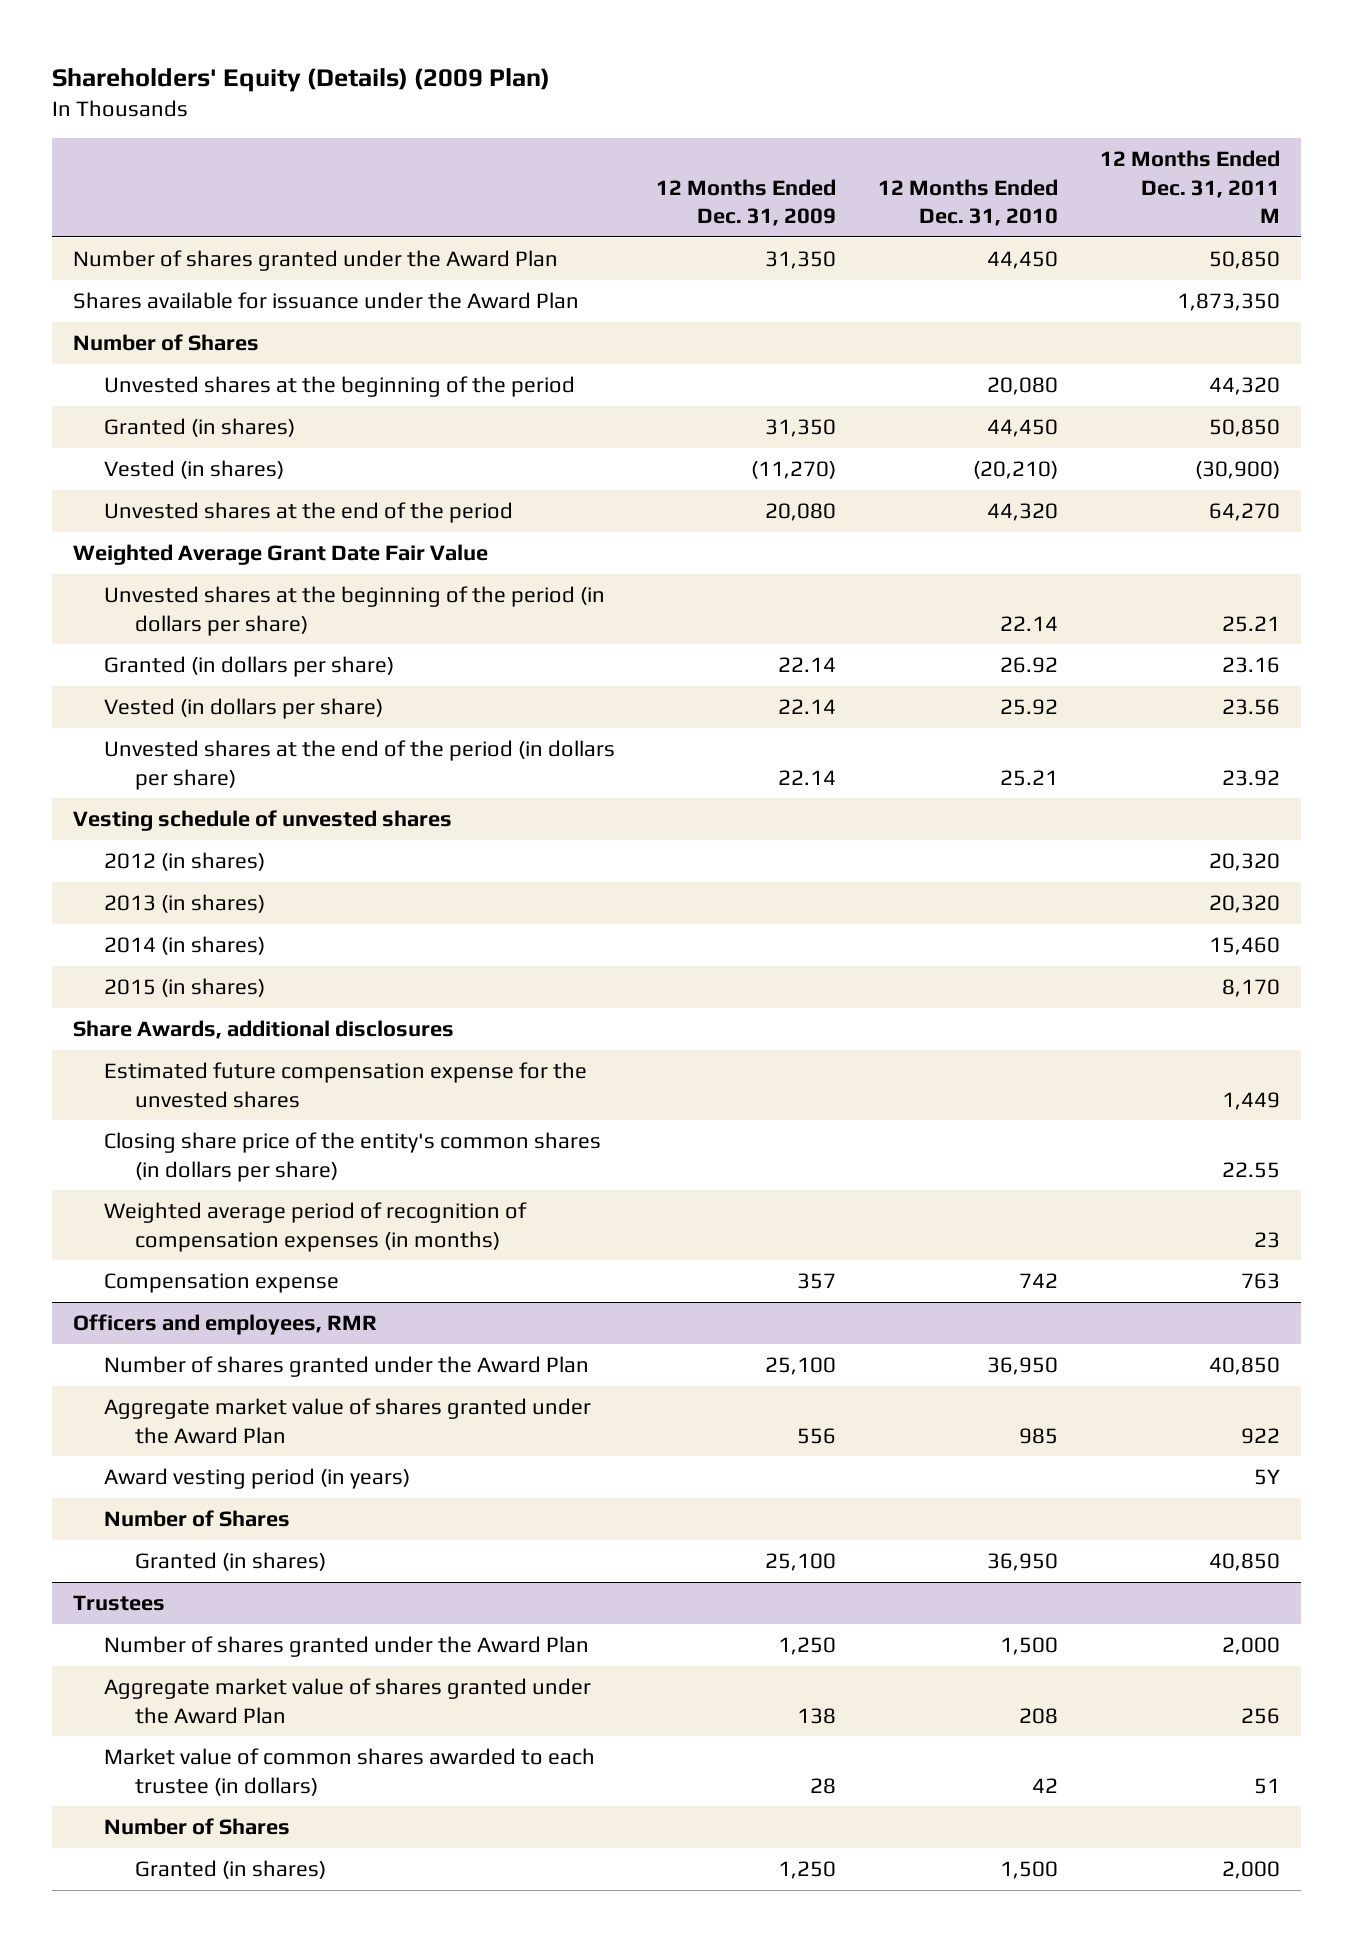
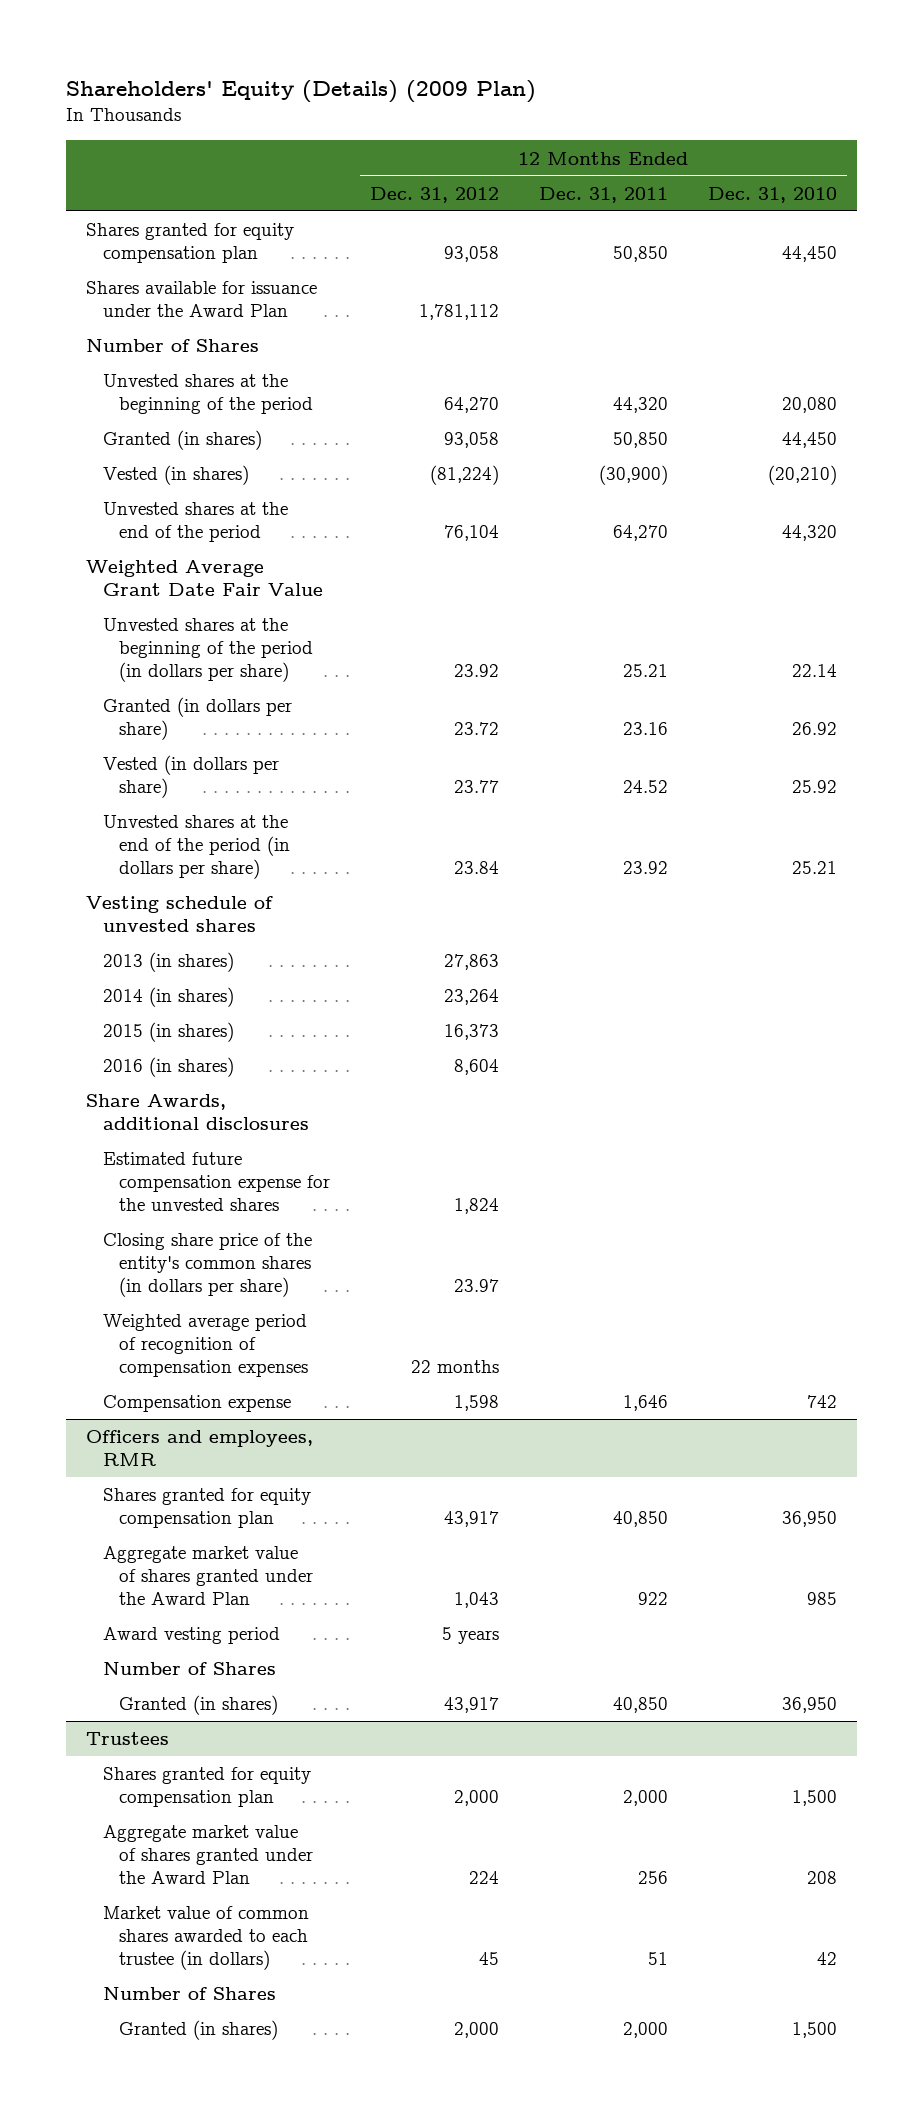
- | 12 Months Ended Dec. 31, 2009 | 12 Months Ended Dec. 31, 2010 | 12 Months Ended Dec. 31, 2011 M
+ | 12 Months Ended Dec. 31, 2012 | 12 Months Ended Dec. 31, 2011 | 12 Months Ended Dec. 31, 2010
- Number of shares granted under the Award Plan | 31,350 | 44,450 | 50,850
+ Shares granted for equity compensation plan | 93,058 | 50,850 | 44,450
- 2012 (in shares) | | | 20,320
+ 2016 (in shares) | 8,604 | |
- Weighted average period of recognition of compensation expenses (in months) | | | 23
+ Weighted average period of recognition of compensation expenses | 22 months | |
@ Officers and employees, RMR
- Number of shares granted under the Award Plan | 25,100 | 36,950 | 40,850
+ Shares granted for equity compensation plan | 43,917 | 40,850 | 36,950
- Award vesting period (in years) | | | 5Y
+ Award vesting period | 5 years | |
@ Trustees
- Number of shares granted under the Award Plan | 1,250 | 1,500 | 2,000
+ Shares granted for equity compensation plan | 2,000 | 2,000 | 1,500

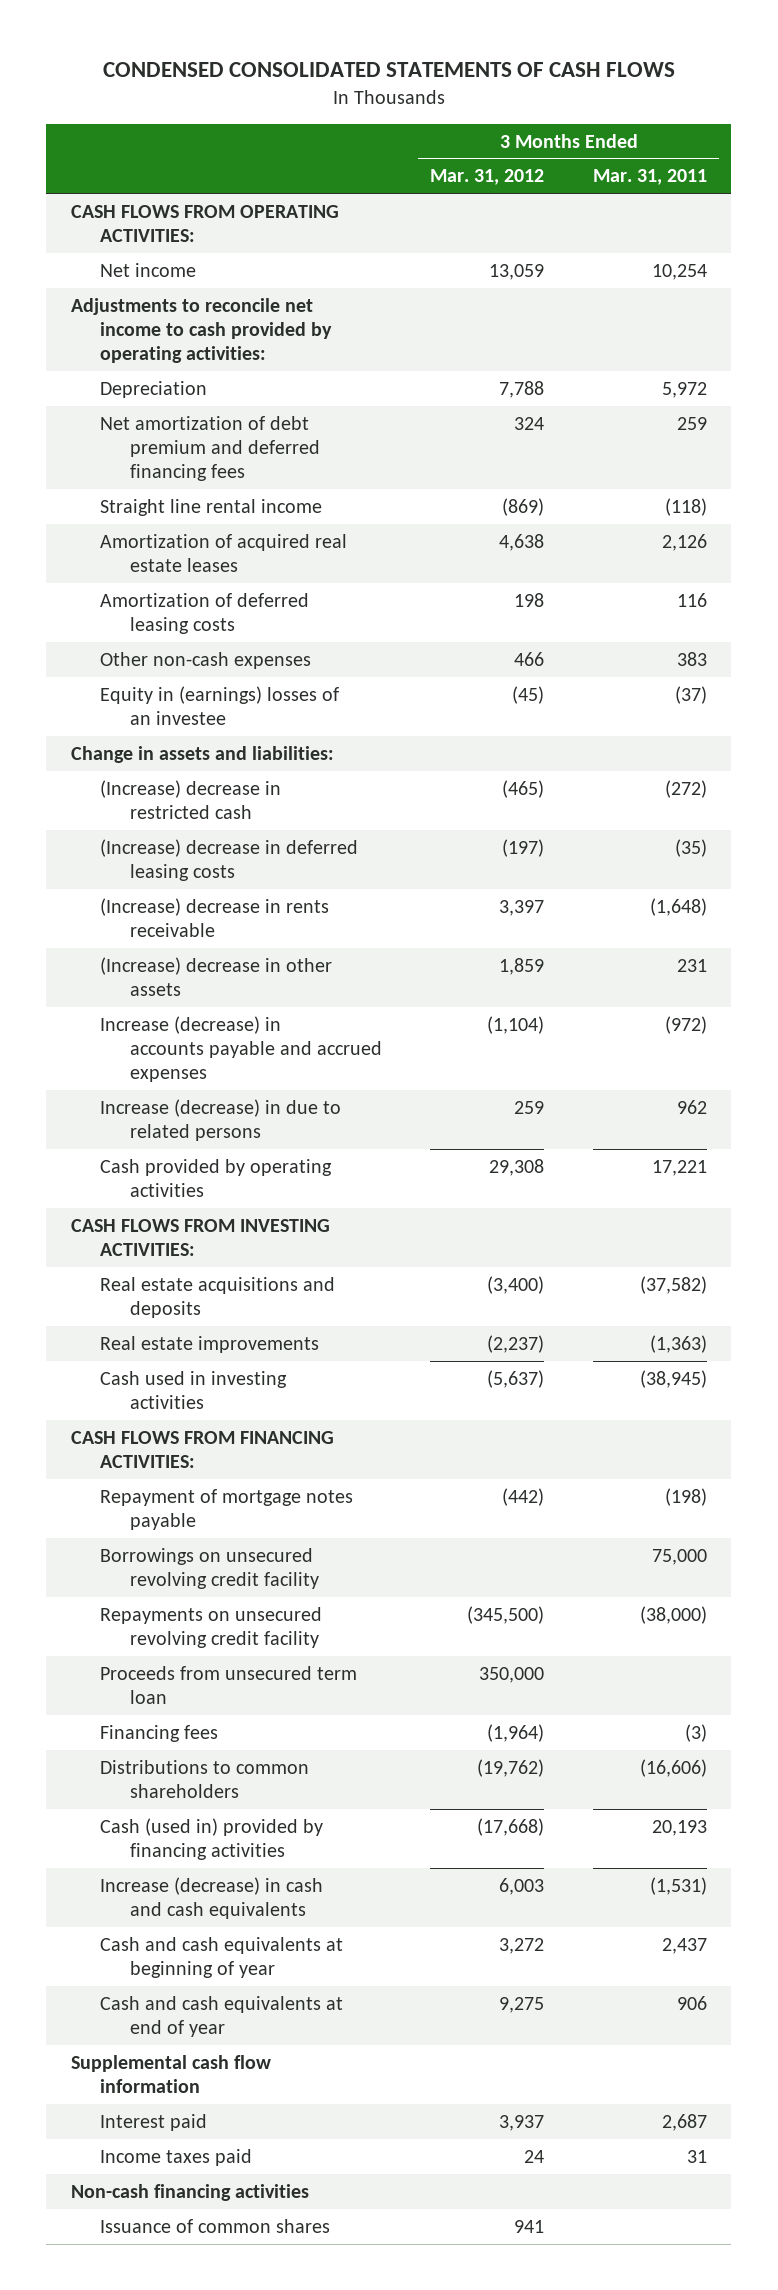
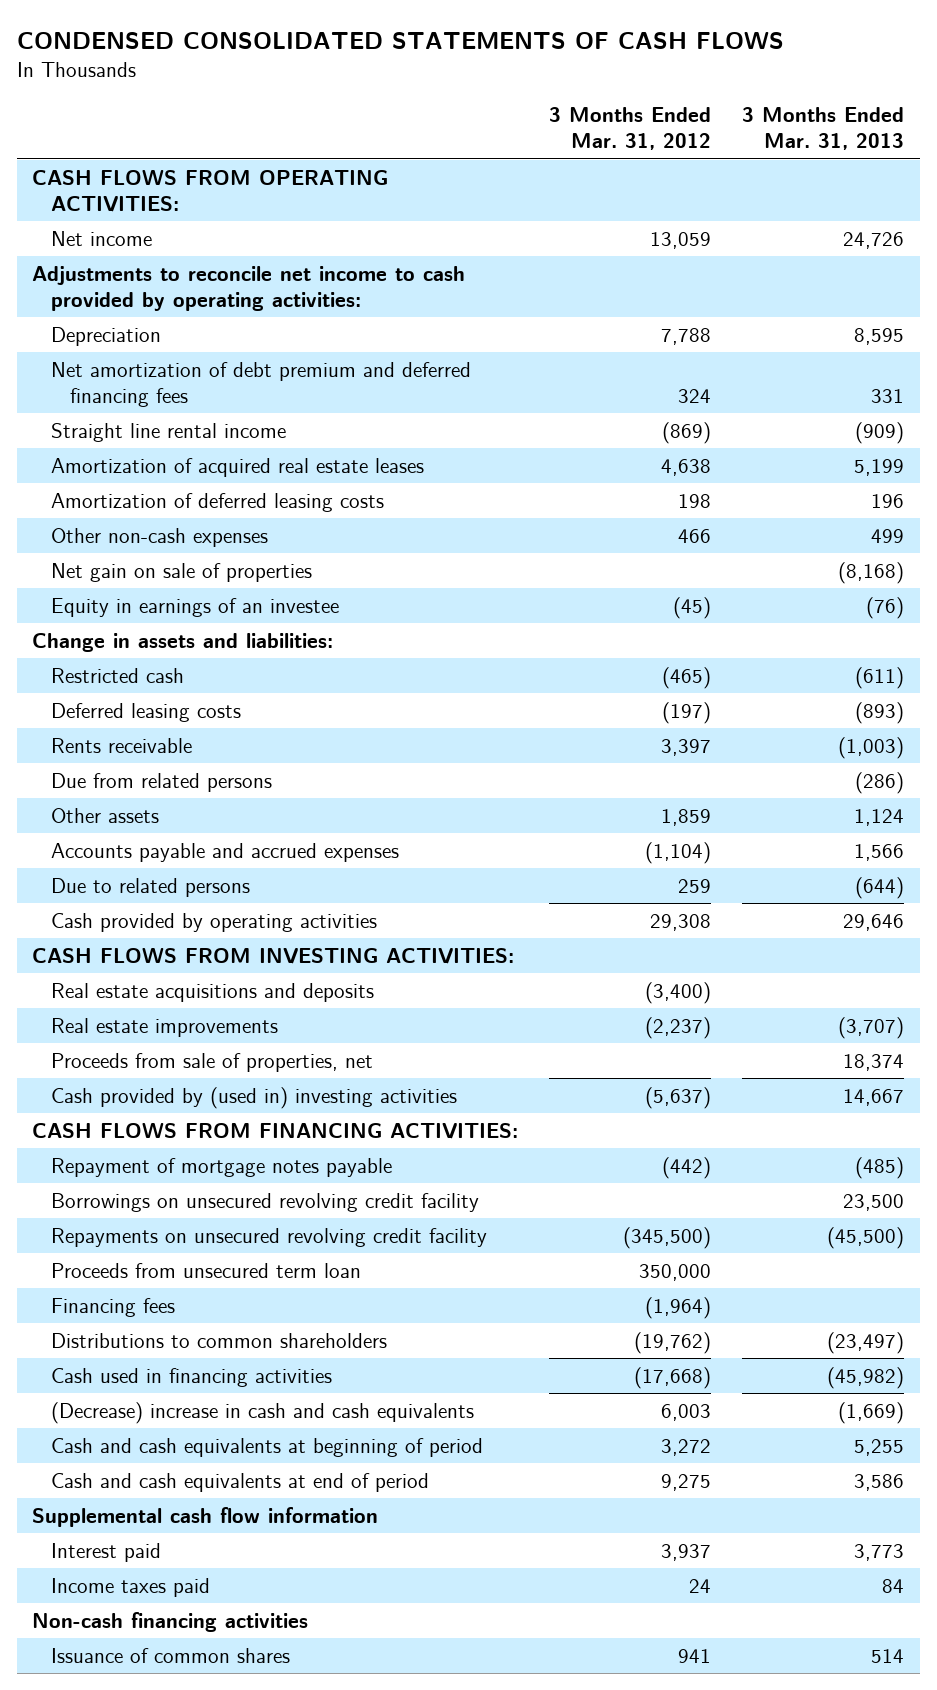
- | 3 Months Ended Mar. 31, 2012 | 3 Months Ended Mar. 31, 2011
+ | 3 Months Ended Mar. 31, 2012 | 3 Months Ended Mar. 31, 2013
- Equity in (earnings) losses of an investee | (45) | (37)
+ Net gain on sale of properties | | (8,168)
+ Equity in earnings of an investee | (45) | (76)
- (Increase) decrease in restricted cash | (465) | (272)
- (Increase) decrease in deferred leasing costs | (197) | (35)
- (Increase) decrease in rents receivable | 3,397 | (1,648)
- (Increase) decrease in other assets | 1,859 | 231
- Increase (decrease) in accounts payable and accrued expenses | (1,104) | (972)
- Increase (decrease) in due to related persons | 259 | 962
+ Restricted cash | (465) | (611)
+ Deferred leasing costs | (197) | (893)
+ Rents receivable | 3,397 | (1,003)
+ Due from related persons | | (286)
+ Other assets | 1,859 | 1,124
+ Accounts payable and accrued expenses | (1,104) | 1,566
+ Due to related persons | 259 | (644)
- Cash used in investing activities | (5,637) | (38,945)
+ Proceeds from sale of properties, net | | 18,374
+ Cash provided by (used in) investing activities | (5,637) | 14,667
- Cash (used in) provided by financing activities | (17,668) | 20,193
- Increase (decrease) in cash and cash equivalents | 6,003 | (1,531)
- Cash and cash equivalents at beginning of year | 3,272 | 2,437
- Cash and cash equivalents at end of year | 9,275 | 906
+ Cash used in financing activities | (17,668) | (45,982)
+ (Decrease) increase in cash and cash equivalents | 6,003 | (1,669)
+ Cash and cash equivalents at beginning of period | 3,272 | 5,255
+ Cash and cash equivalents at end of period | 9,275 | 3,586

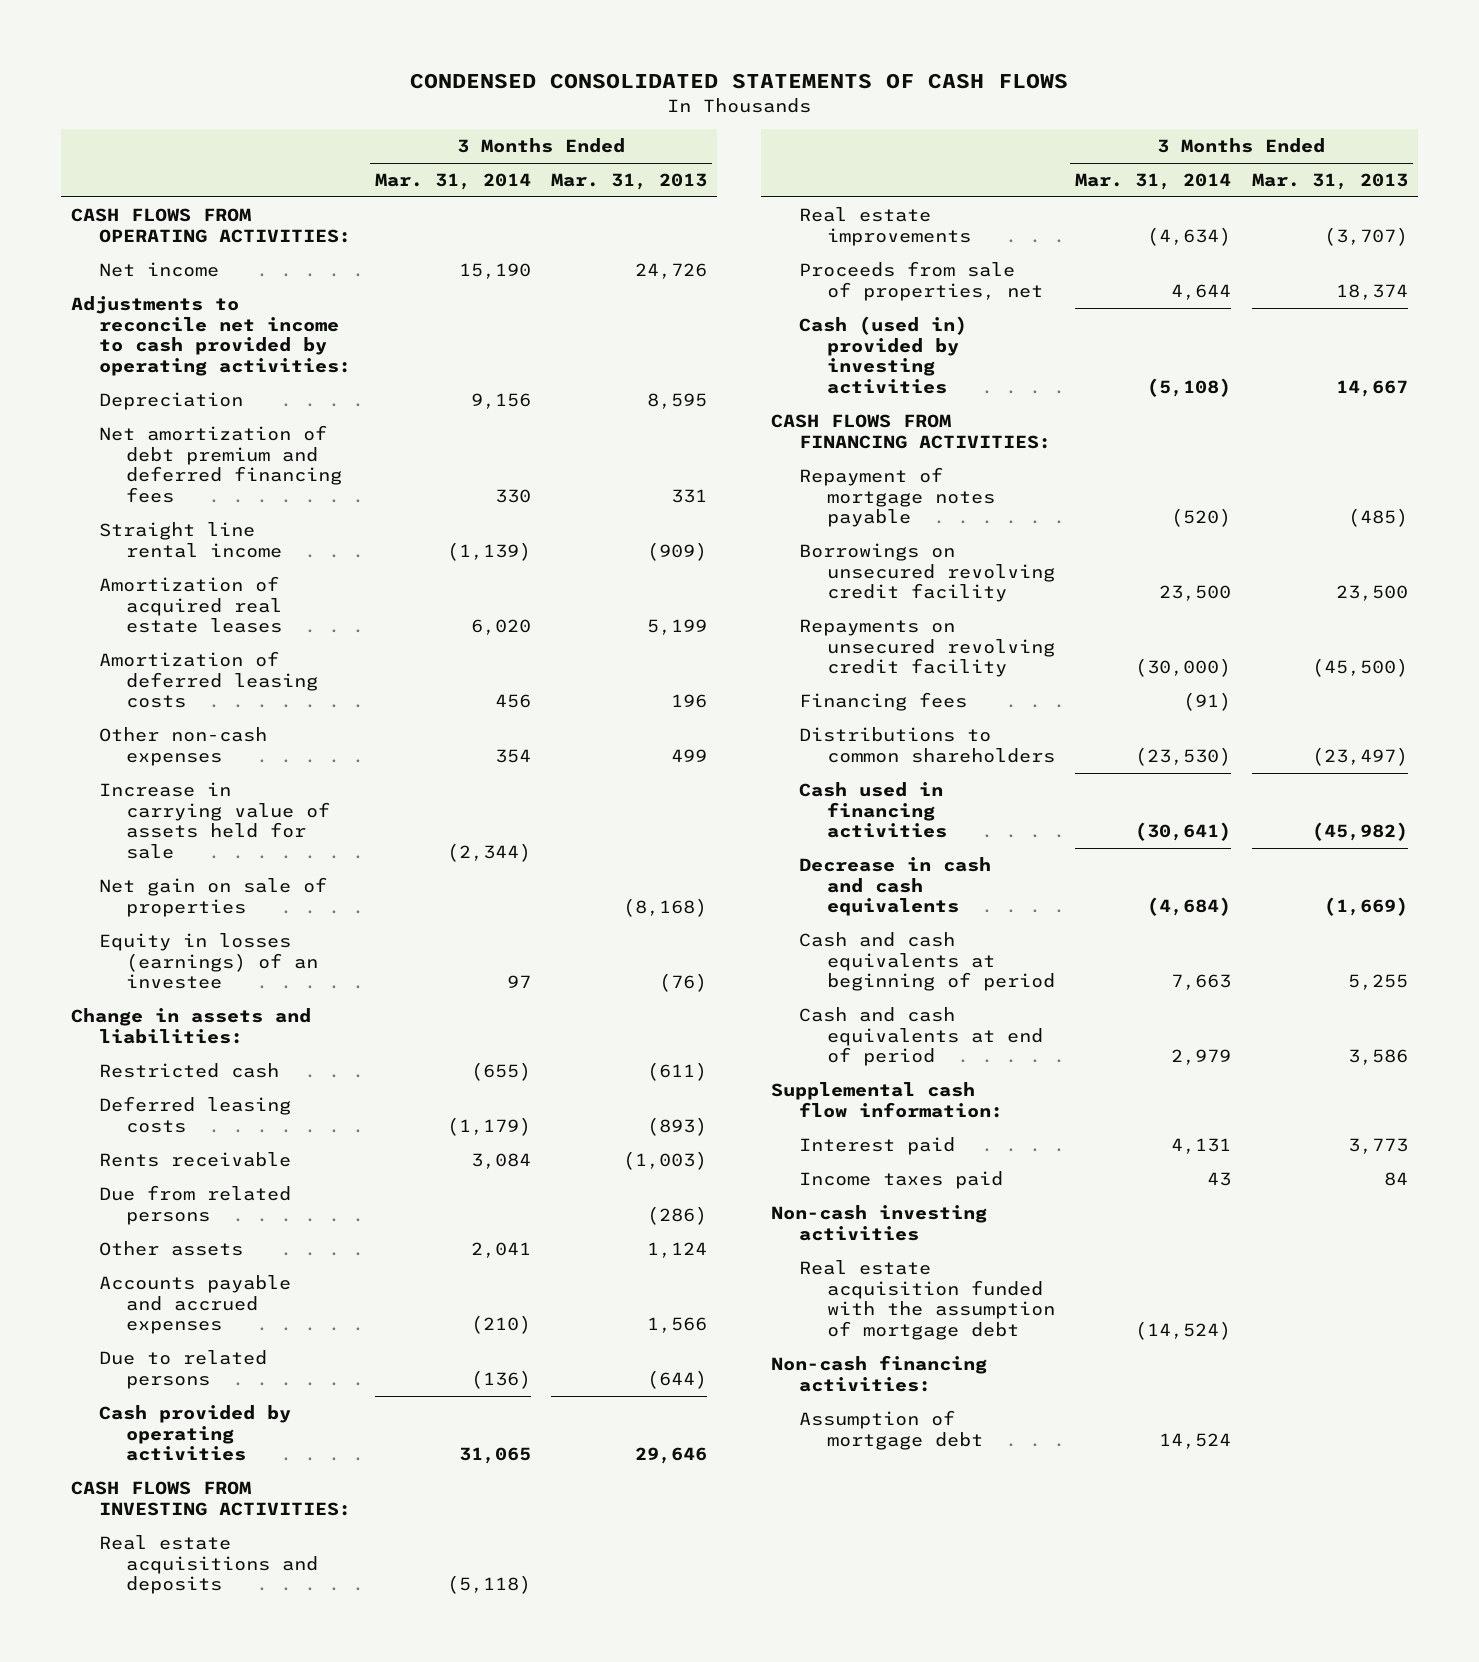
- | 3 Months Ended Mar. 31, 2012 | 3 Months Ended Mar. 31, 2013
+ | 3 Months Ended Mar. 31, 2014 | 3 Months Ended Mar. 31, 2013
+ Increase in carrying value of assets held for sale | (2,344) |
- Equity in earnings of an investee | (45) | (76)
+ Equity in losses (earnings) of an investee | 97 | (76)
- Cash provided by (used in) investing activities | (5,637) | 14,667
+ Cash (used in) provided by investing activities | (5,108) | 14,667
- Proceeds from unsecured term loan | 350,000 |
- (Decrease) increase in cash and cash equivalents | 6,003 | (1,669)
+ Decrease in cash and cash equivalents | (4,684) | (1,669)
- Supplemental cash flow information
+ Supplemental cash flow information:
- Non-cash financing activities
- Issuance of common shares | 941 | 514
+ Non-cash investing activities
+ Real estate acquisition funded with the assumption of mortgage debt | (14,524) |
+ Non-cash financing activities:
+ Assumption of mortgage debt | 14,524 |

